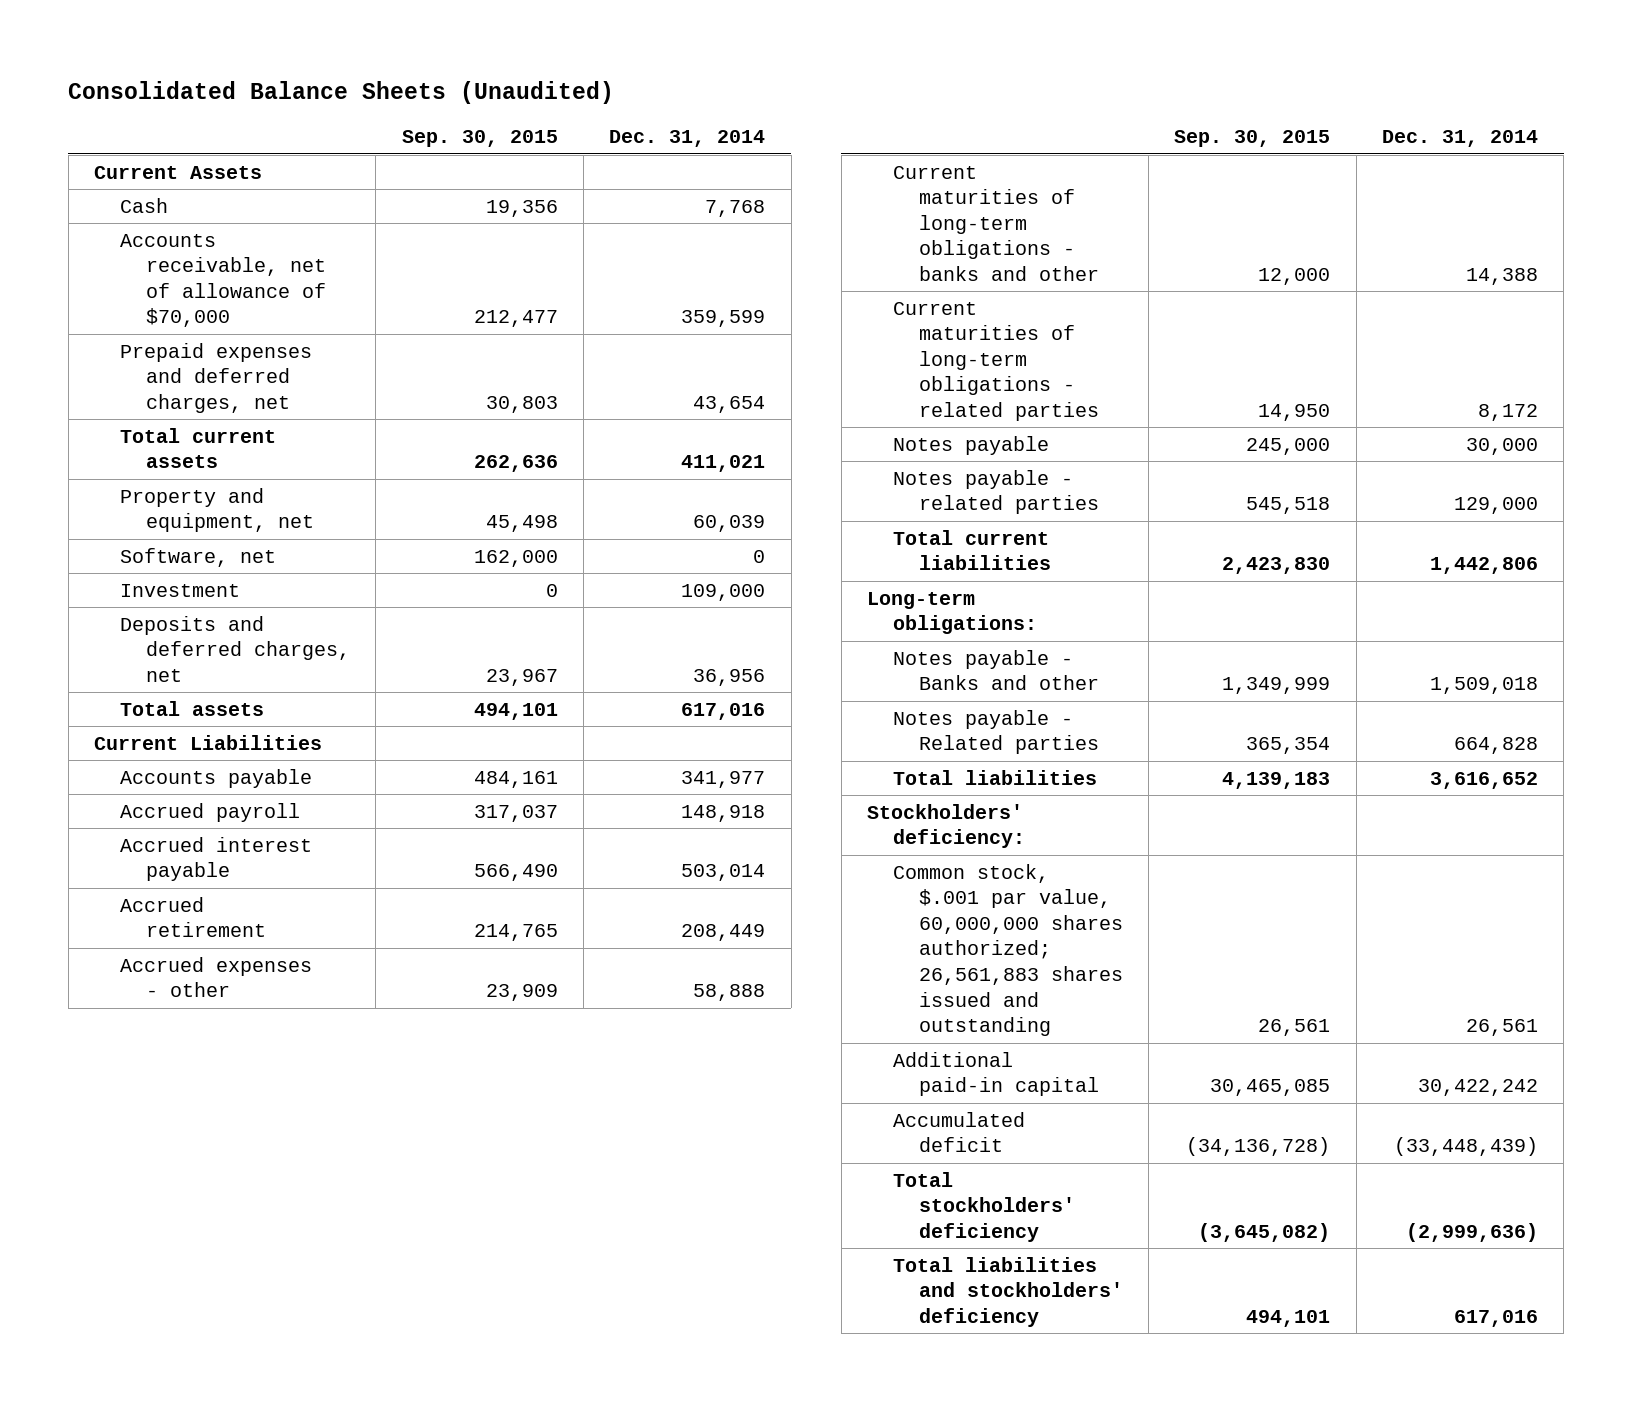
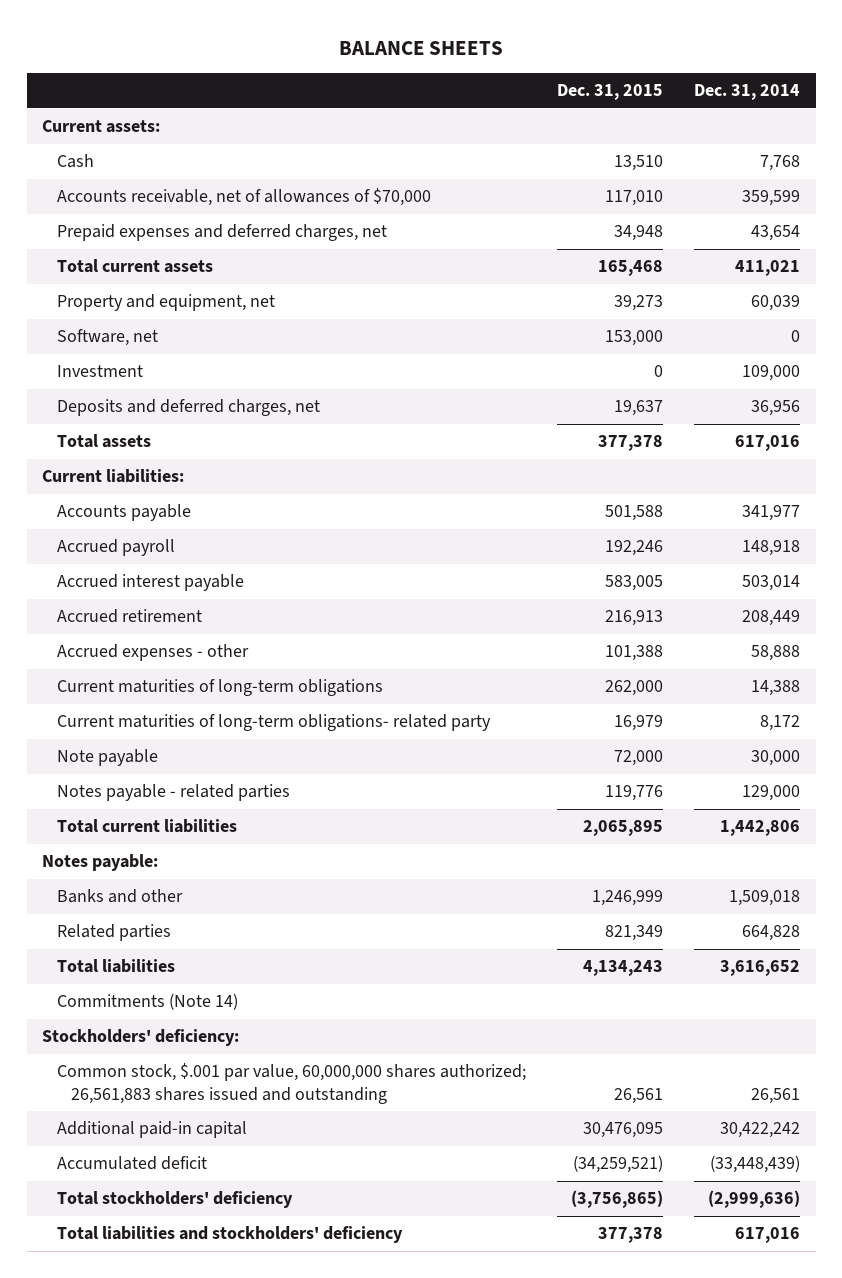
- Consolidated Balance Sheets (Unaudited)
+ BALANCE SHEETS
- | Sep. 30, 2015 | Dec. 31, 2014
+ | Dec. 31, 2015 | Dec. 31, 2014
- Current Assets
+ Current assets:
- Accounts receivable, net of allowance of $70,000 | 212,477 | 359,599
+ Accounts receivable, net of allowances of $70,000 | 117,010 | 359,599
- Current Liabilities
+ Current liabilities:
- Current maturities of long-term obligations - banks and other | 12,000 | 14,388
- Current maturities of long-term obligations - related parties | 14,950 | 8,172
- Notes payable | 245,000 | 30,000
+ Current maturities of long-term obligations | 262,000 | 14,388
+ Current maturities of long-term obligations- related party | 16,979 | 8,172
+ Note payable | 72,000 | 30,000
- Long-term obligations:
- Notes payable - Banks and other | 1,349,999 | 1,509,018
- Notes payable - Related parties | 365,354 | 664,828
+ Notes payable:
+ Banks and other | 1,246,999 | 1,509,018
+ Related parties | 821,349 | 664,828
+ Commitments (Note 14)

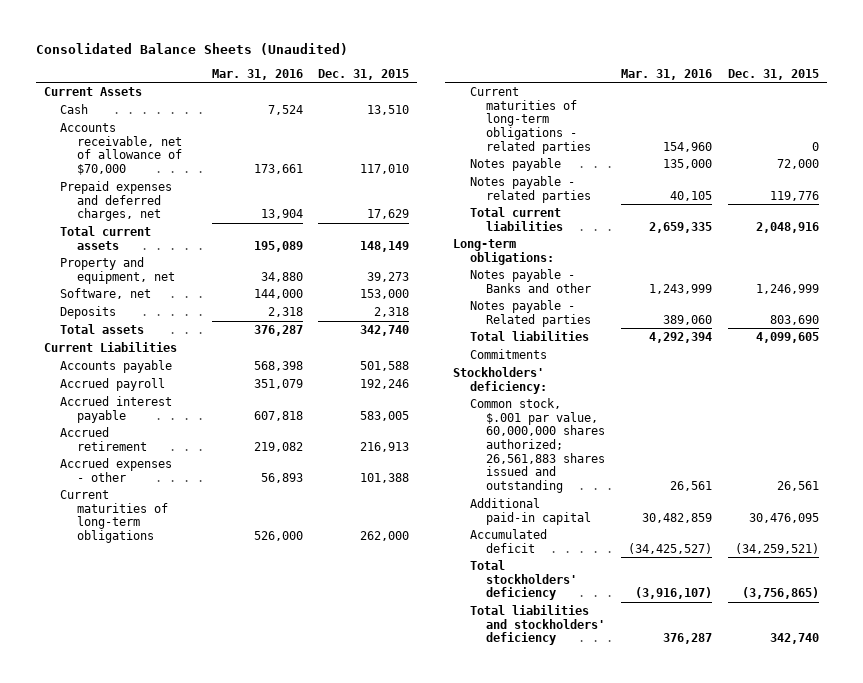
- BALANCE SHEETS
+ Consolidated Balance Sheets (Unaudited)
- | Dec. 31, 2015 | Dec. 31, 2014
+ | Mar. 31, 2016 | Dec. 31, 2015
- Current assets:
+ Current Assets
- Accounts receivable, net of allowances of $70,000 | 117,010 | 359,599
- Prepaid expenses and deferred charges, net | 34,948 | 43,654
- Total current assets | 165,468 | 411,021
+ Accounts receivable, net of allowance of $70,000 | 173,661 | 117,010
+ Prepaid expenses and deferred charges, net | 13,904 | 17,629
+ Total current assets | 195,089 | 148,149
- Investment | 0 | 109,000
- Deposits and deferred charges, net | 19,637 | 36,956
- Total assets | 377,378 | 617,016
- Current liabilities:
+ Deposits | 2,318 | 2,318
+ Total assets | 376,287 | 342,740
+ Current Liabilities
- Current maturities of long-term obligations- related party | 16,979 | 8,172
- Note payable | 72,000 | 30,000
+ Current maturities of long-term obligations - related parties | 154,960 | 0
+ Notes payable | 135,000 | 72,000
- Total current liabilities | 2,065,895 | 1,442,806
- Notes payable:
- Banks and other | 1,246,999 | 1,509,018
- Related parties | 821,349 | 664,828
- Total liabilities | 4,134,243 | 3,616,652
- Commitments (Note 14)
+ Total current liabilities | 2,659,335 | 2,048,916
+ Long-term obligations:
+ Notes payable - Banks and other | 1,243,999 | 1,246,999
+ Notes payable - Related parties | 389,060 | 803,690
+ Total liabilities | 4,292,394 | 4,099,605
+ Commitments
- Total liabilities and stockholders' deficiency | 377,378 | 617,016
+ Total liabilities and stockholders' deficiency | 376,287 | 342,740

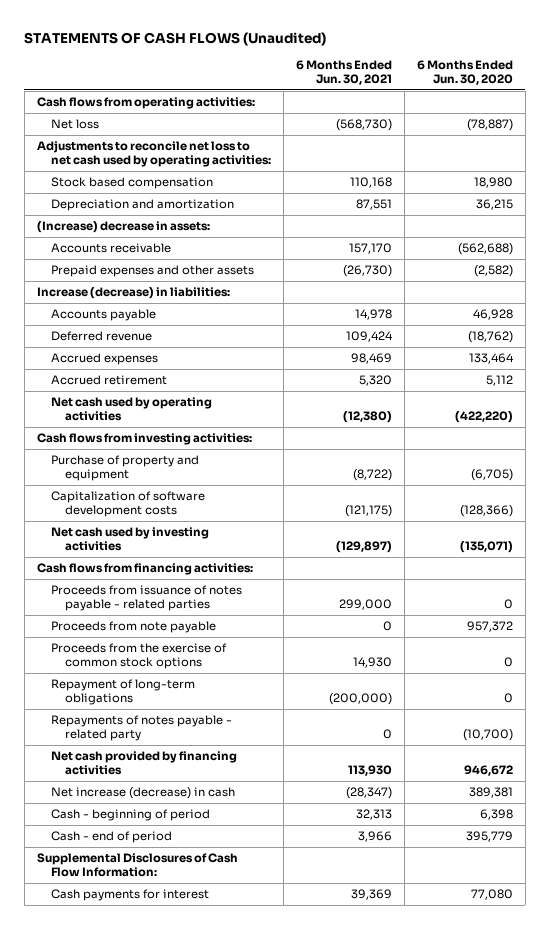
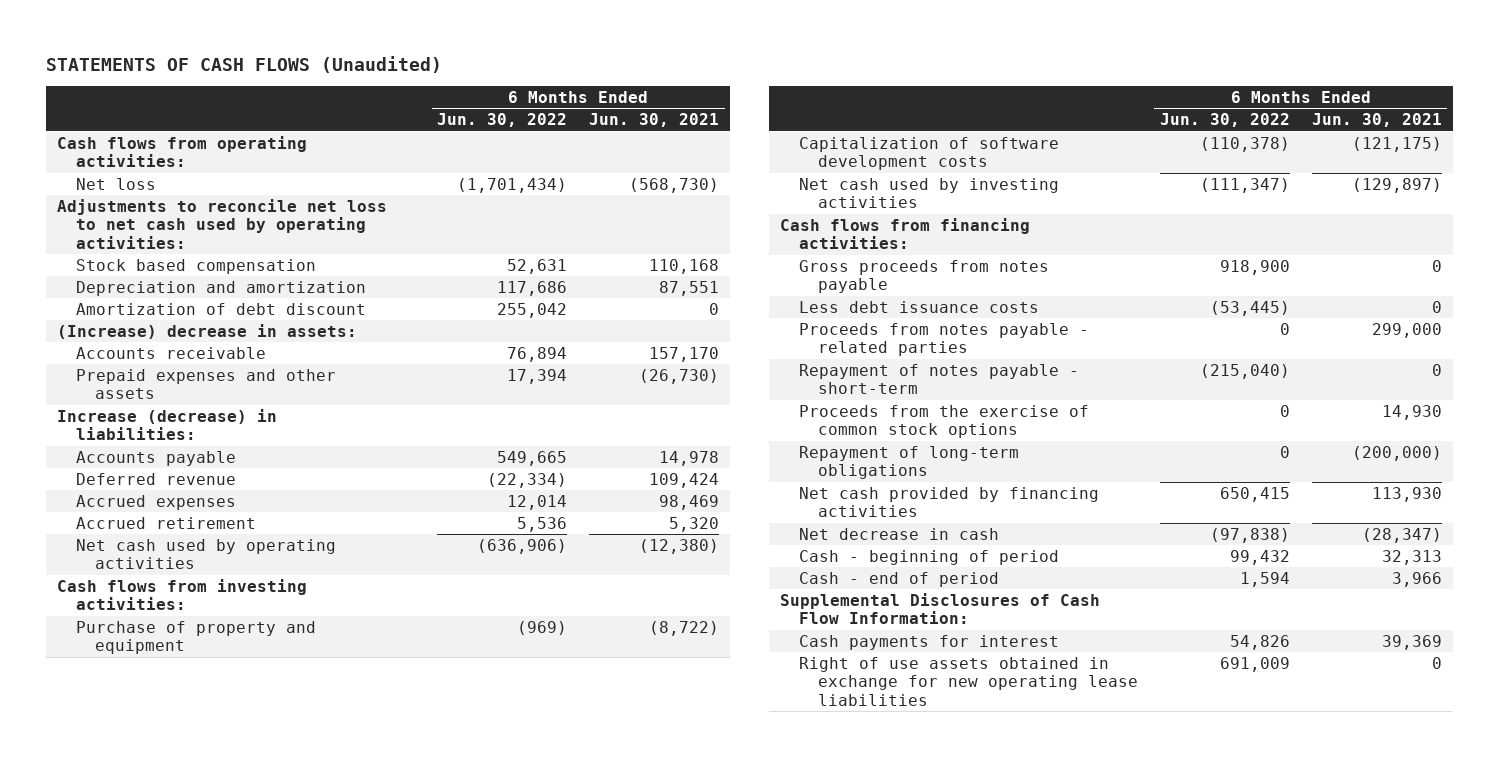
- | 6 Months Ended Jun. 30, 2021 | 6 Months Ended Jun. 30, 2020
+ | 6 Months Ended Jun. 30, 2022 | 6 Months Ended Jun. 30, 2021
+ Amortization of debt discount | 255,042 | 0
- Proceeds from issuance of notes payable - related parties | 299,000 | 0
- Proceeds from note payable | 0 | 957,372
+ Gross proceeds from notes payable | 918,900 | 0
+ Less debt issuance costs | (53,445) | 0
+ Proceeds from notes payable - related parties | 0 | 299,000
+ Repayment of notes payable - short-term | (215,040) | 0
- Repayments of notes payable - related party | 0 | (10,700)
- Net increase (decrease) in cash | (28,347) | 389,381
+ Net decrease in cash | (97,838) | (28,347)
+ Right of use assets obtained in exchange for new operating lease liabilities | 691,009 | 0

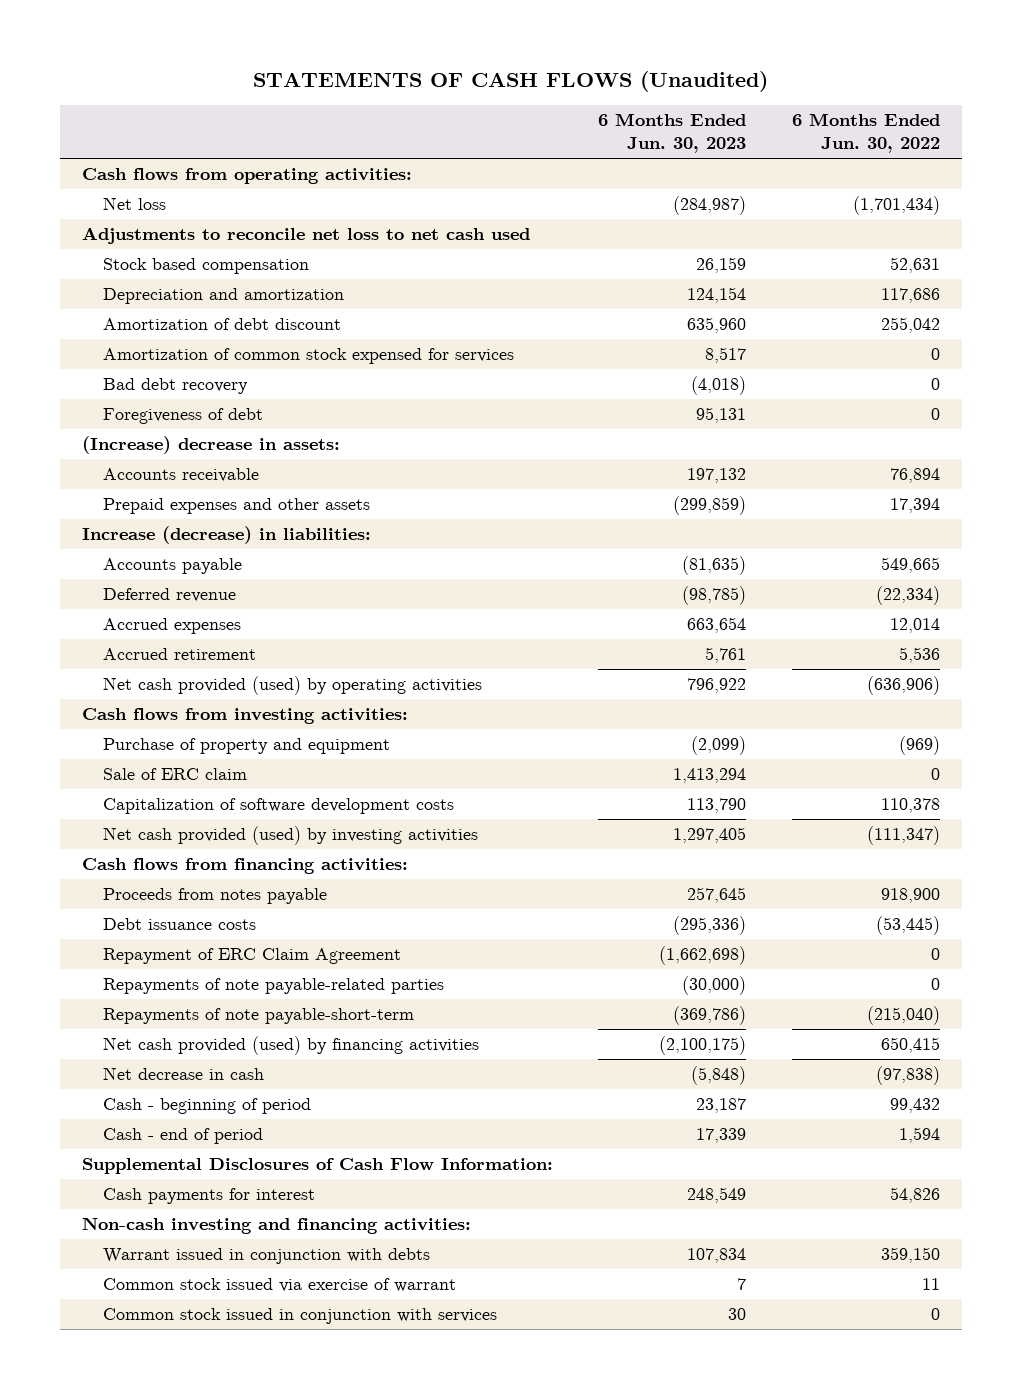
- | 6 Months Ended Jun. 30, 2022 | 6 Months Ended Jun. 30, 2021
+ | 6 Months Ended Jun. 30, 2023 | 6 Months Ended Jun. 30, 2022
- Adjustments to reconcile net loss to net cash used by operating activities:
+ Adjustments to reconcile net loss to net cash used
+ Amortization of common stock expensed for services | 8,517 | 0
+ Bad debt recovery | (4,018) | 0
+ Foregiveness of debt | 95,131 | 0
- Net cash used by operating activities | (636,906) | (12,380)
+ Net cash provided (used) by operating activities | 796,922 | (636,906)
- Capitalization of software development costs | (110,378) | (121,175)
- Net cash used by investing activities | (111,347) | (129,897)
+ Sale of ERC claim | 1,413,294 | 0
+ Capitalization of software development costs | 113,790 | 110,378
+ Net cash provided (used) by investing activities | 1,297,405 | (111,347)
- Gross proceeds from notes payable | 918,900 | 0
- Less debt issuance costs | (53,445) | 0
- Proceeds from notes payable - related parties | 0 | 299,000
- Repayment of notes payable - short-term | (215,040) | 0
- Proceeds from the exercise of common stock options | 0 | 14,930
- Repayment of long-term obligations | 0 | (200,000)
- Net cash provided by financing activities | 650,415 | 113,930
+ Proceeds from notes payable | 257,645 | 918,900
+ Debt issuance costs | (295,336) | (53,445)
+ Repayment of ERC Claim Agreement | (1,662,698) | 0
+ Repayments of note payable-related parties | (30,000) | 0
+ Repayments of note payable-short-term | (369,786) | (215,040)
+ Net cash provided (used) by financing activities | (2,100,175) | 650,415
- Right of use assets obtained in exchange for new operating lease liabilities | 691,009 | 0
+ Non-cash investing and financing activities:
+ Warrant issued in conjunction with debts | 107,834 | 359,150
+ Common stock issued via exercise of warrant | 7 | 11
+ Common stock issued in conjunction with services | 30 | 0

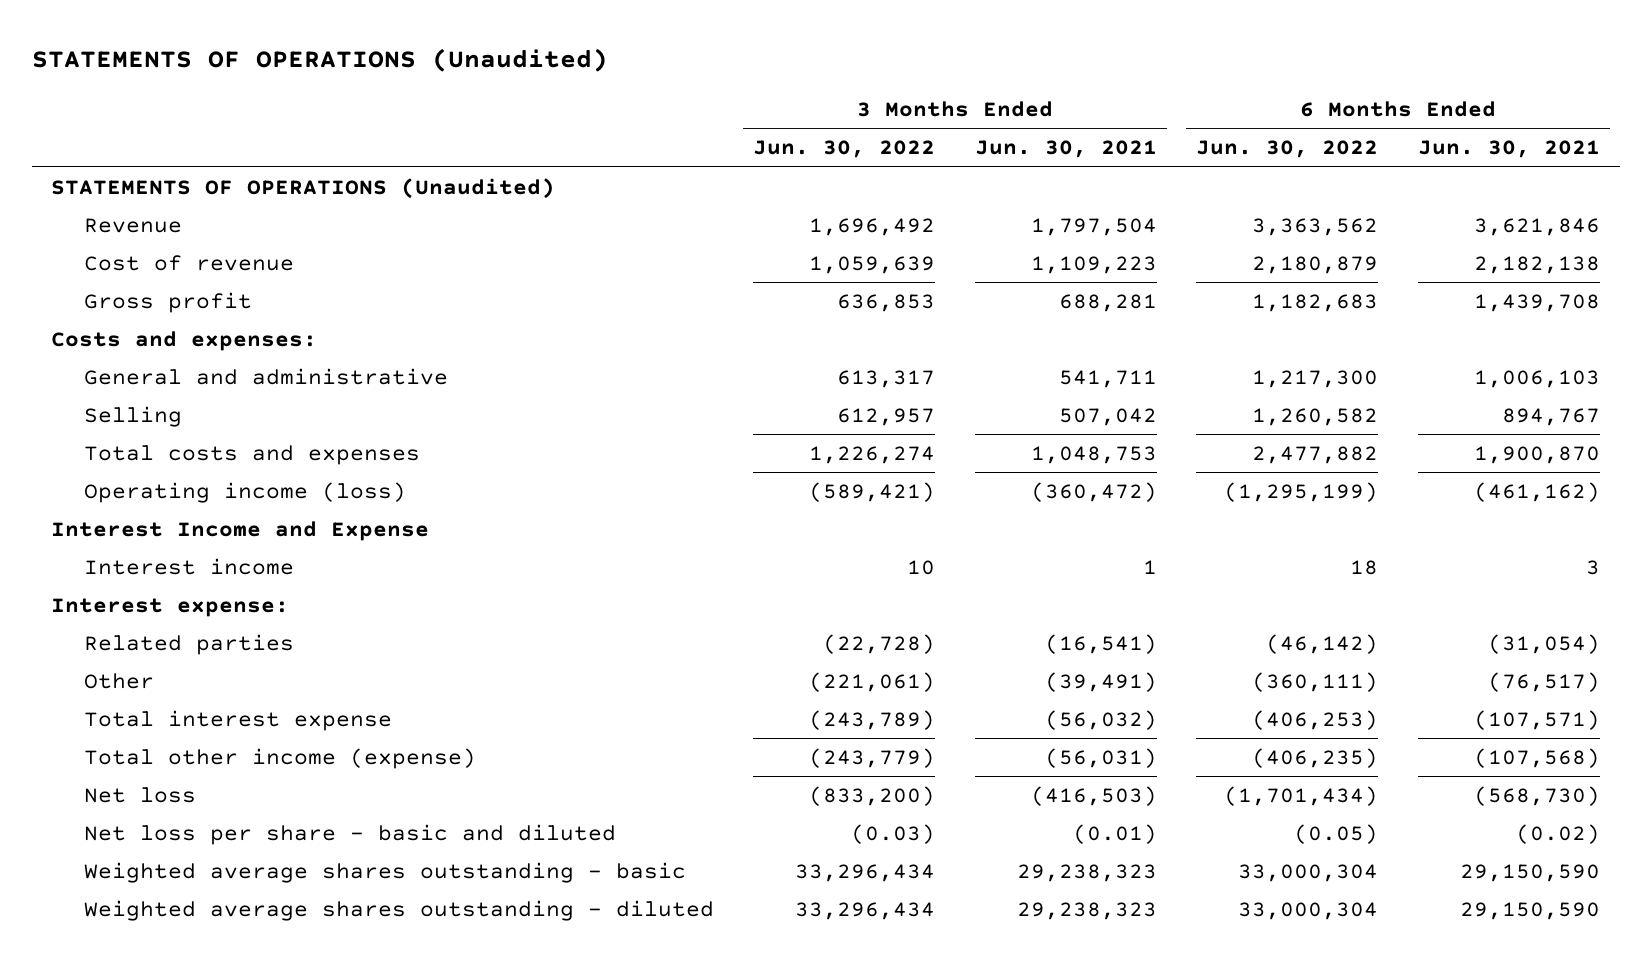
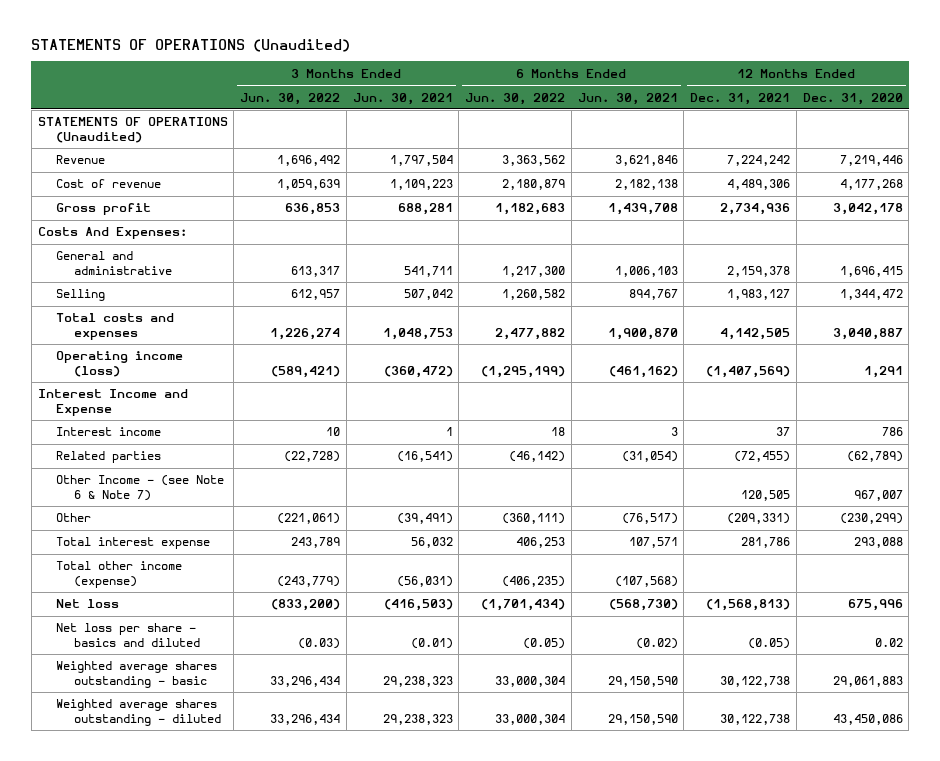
- | 3 Months Ended Jun. 30, 2022 | 3 Months Ended Jun. 30, 2021 | 6 Months Ended Jun. 30, 2022 | 6 Months Ended Jun. 30, 2021
+ | 3 Months Ended Jun. 30, 2022 | 3 Months Ended Jun. 30, 2021 | 6 Months Ended Jun. 30, 2022 | 6 Months Ended Jun. 30, 2021 | 12 Months Ended Dec. 31, 2021 | 12 Months Ended Dec. 31, 2020
- Costs and expenses:
+ Costs And Expenses:
- Interest expense:
+ Other Income - (see Note 6 & Note 7) | | | | | 120,505 | 967,007
- Total interest expense | (243,789) | (56,032) | (406,253) | (107,571)
+ Total interest expense | 243,789 | 56,032 | 406,253 | 107,571 | 281,786 | 293,088
- Net loss per share - basic and diluted | (0.03) | (0.01) | (0.05) | (0.02)
+ Net loss per share - basics and diluted | (0.03) | (0.01) | (0.05) | (0.02) | (0.05) | 0.02

